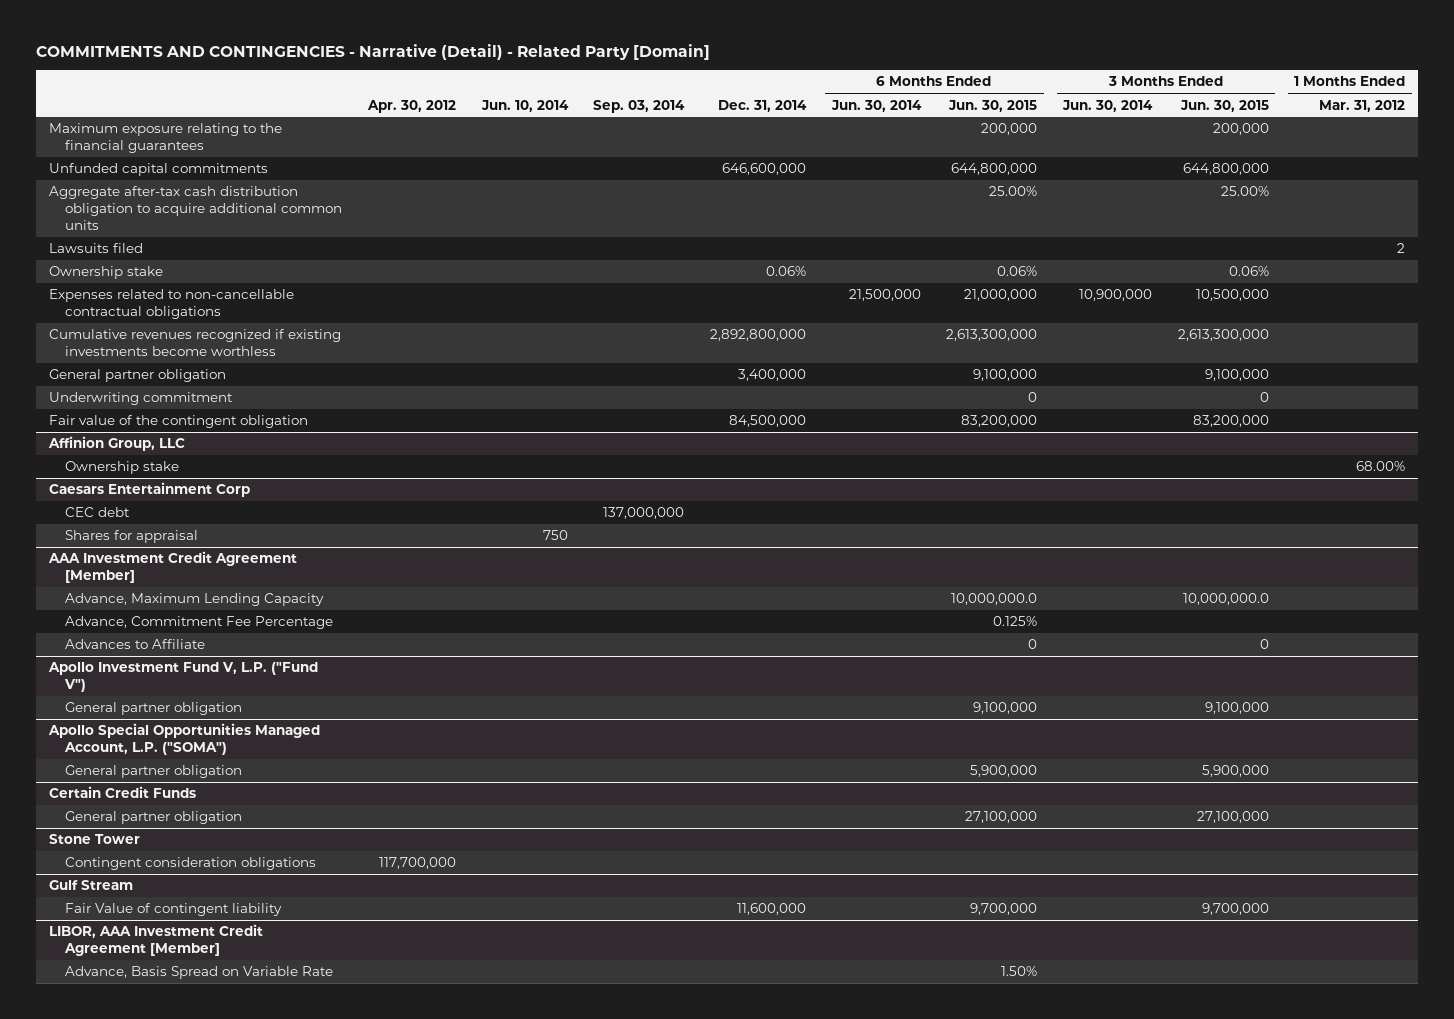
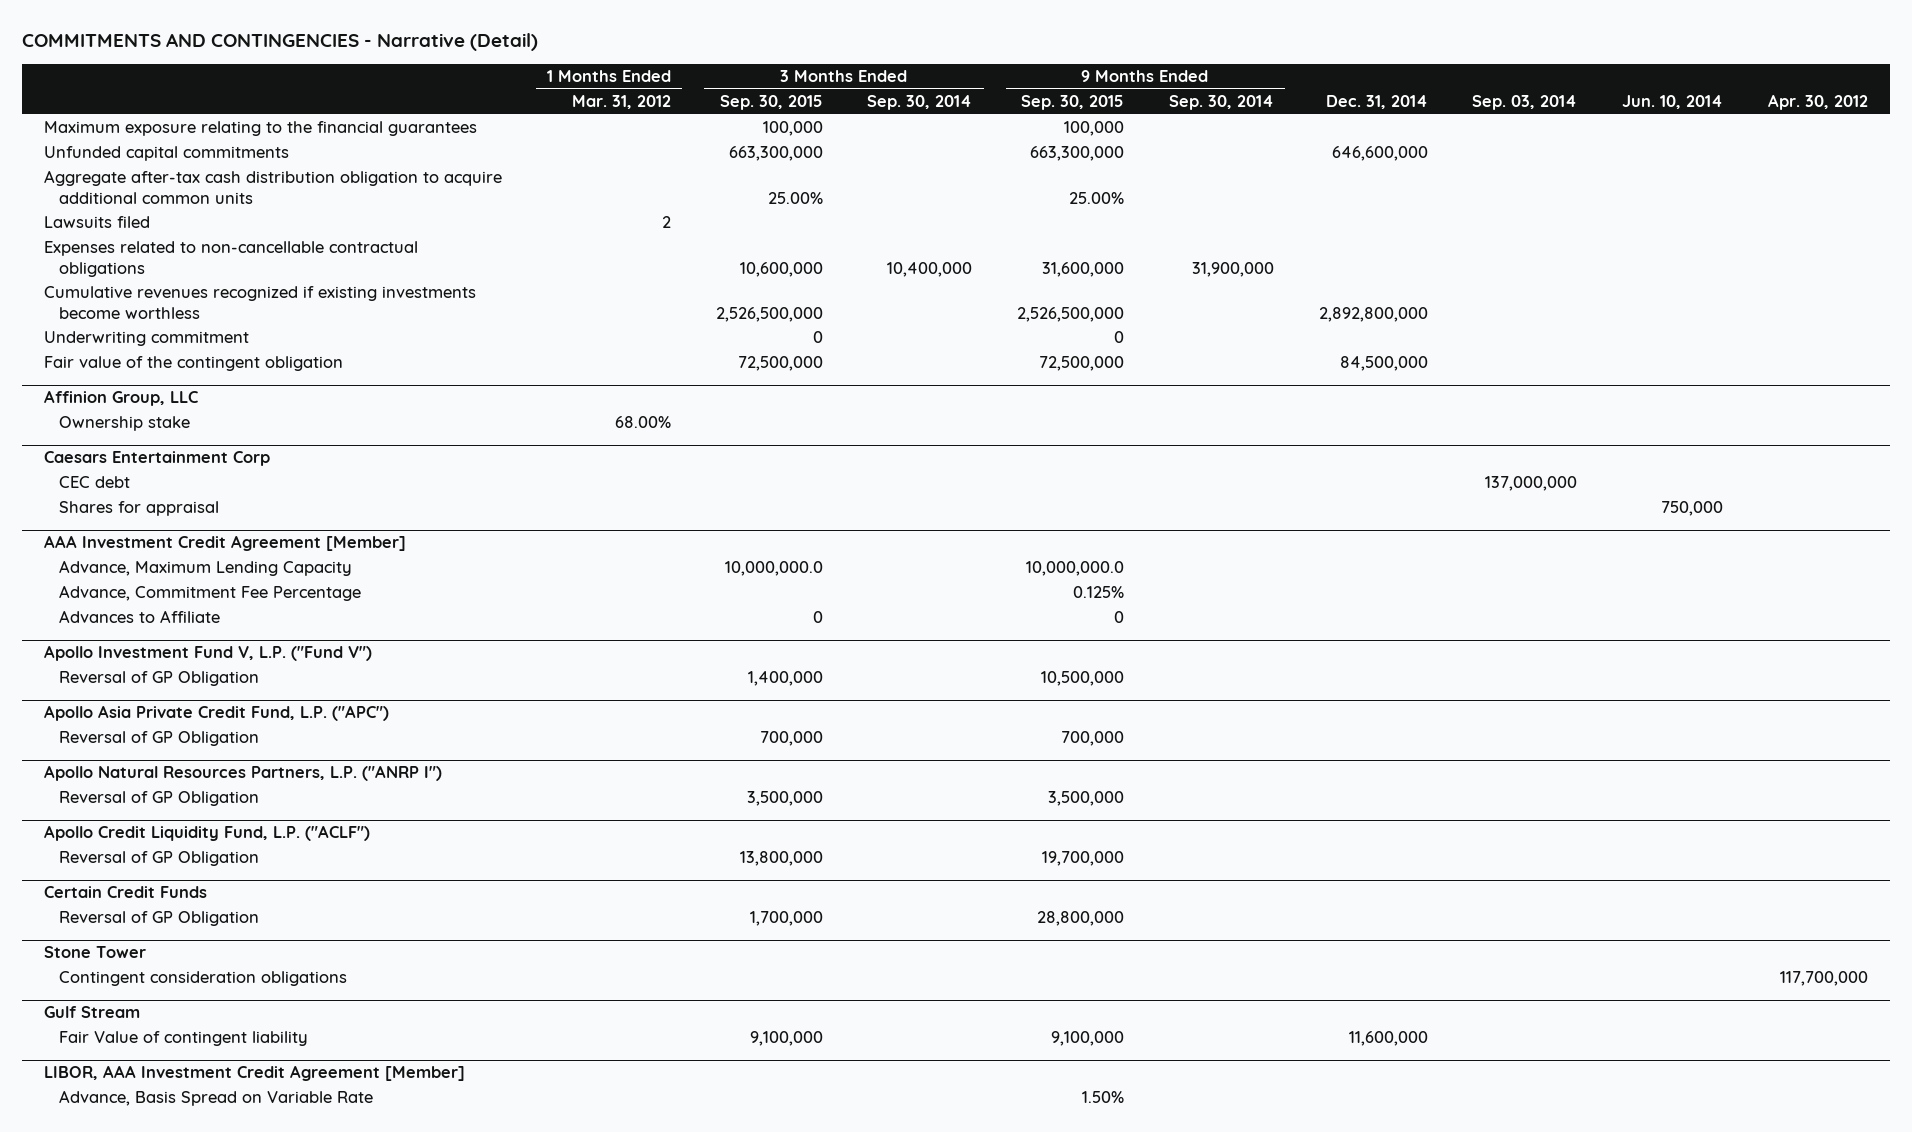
- COMMITMENTS AND CONTINGENCIES - Narrative (Detail) - Related Party [Domain]
+ COMMITMENTS AND CONTINGENCIES - Narrative (Detail)
- | Apr. 30, 2012 | Jun. 10, 2014 | Sep. 03, 2014 | Dec. 31, 2014 | 6 Months Ended Jun. 30, 2014 | 6 Months Ended Jun. 30, 2015 | 3 Months Ended Jun. 30, 2014 | 3 Months Ended Jun. 30, 2015 | 1 Months Ended Mar. 31, 2012
+ | 1 Months Ended Mar. 31, 2012 | 3 Months Ended Sep. 30, 2015 | 3 Months Ended Sep. 30, 2014 | 9 Months Ended Sep. 30, 2015 | 9 Months Ended Sep. 30, 2014 | Dec. 31, 2014 | Sep. 03, 2014 | Jun. 10, 2014 | Apr. 30, 2012
- Ownership stake | | | | 0.06% | | 0.06% | | 0.06% |
- General partner obligation | | | | 3,400,000 | | 9,100,000 | | 9,100,000 |
@ Caesars Entertainment Corp
- Shares for appraisal | | 750 | | | | | | |
+ Shares for appraisal | | | | | | | | 750,000 |
@ Apollo Investment Fund V, L.P. ("Fund V")
- General partner obligation | | | | | | 9,100,000 | | 9,100,000 |
- Apollo Special Opportunities Managed Account, L.P. ("SOMA")
- General partner obligation | | | | | | 5,900,000 | | 5,900,000 |
@ Apollo Investment Fund V, L.P. ("Fund V")
+ Reversal of GP Obligation | | 1,400,000 | | 10,500,000 | | | | |
+ Apollo Asia Private Credit Fund, L.P. ("APC")
+ Reversal of GP Obligation | | 700,000 | | 700,000 | | | | |
+ Apollo Natural Resources Partners, L.P. ("ANRP I")
+ Reversal of GP Obligation | | 3,500,000 | | 3,500,000 | | | | |
+ Apollo Credit Liquidity Fund, L.P. ("ACLF")
+ Reversal of GP Obligation | | 13,800,000 | | 19,700,000 | | | | |
@ Certain Credit Funds
- General partner obligation | | | | | | 27,100,000 | | 27,100,000 |
+ Reversal of GP Obligation | | 1,700,000 | | 28,800,000 | | | | |

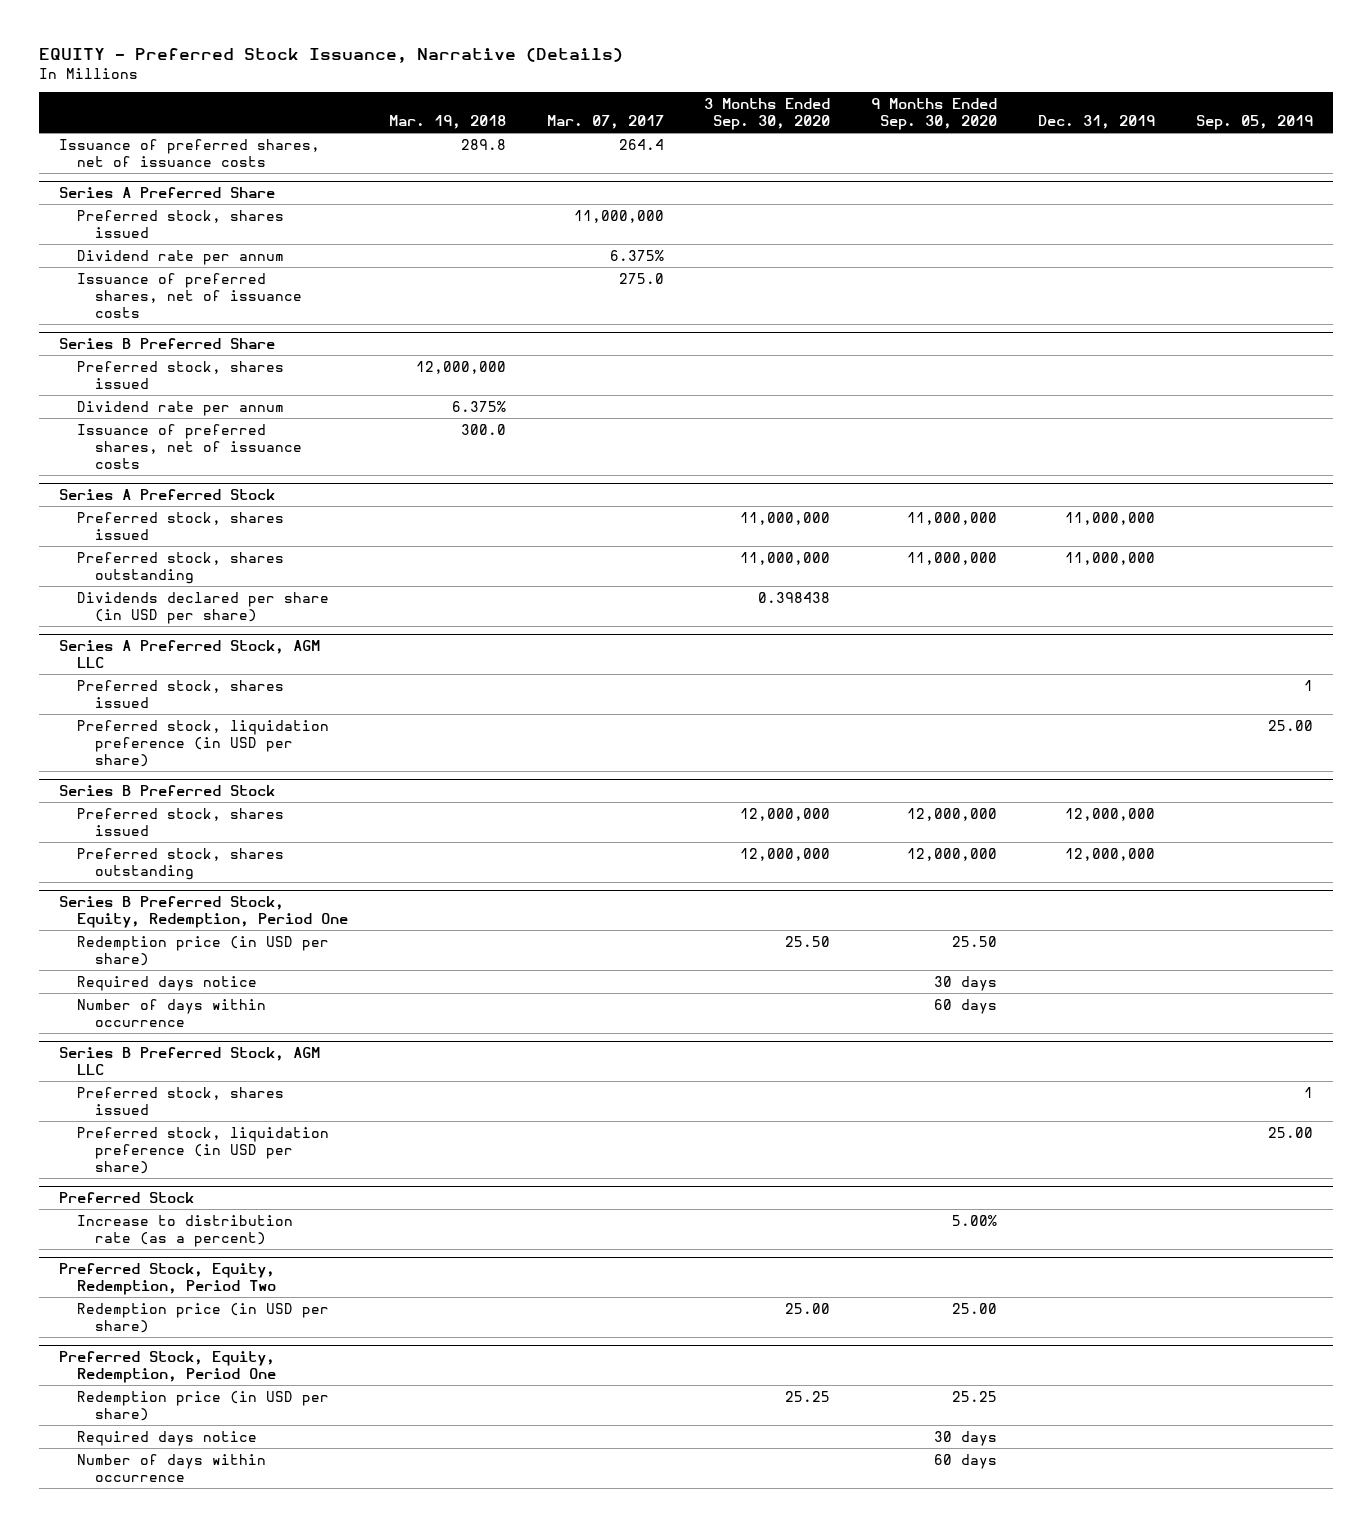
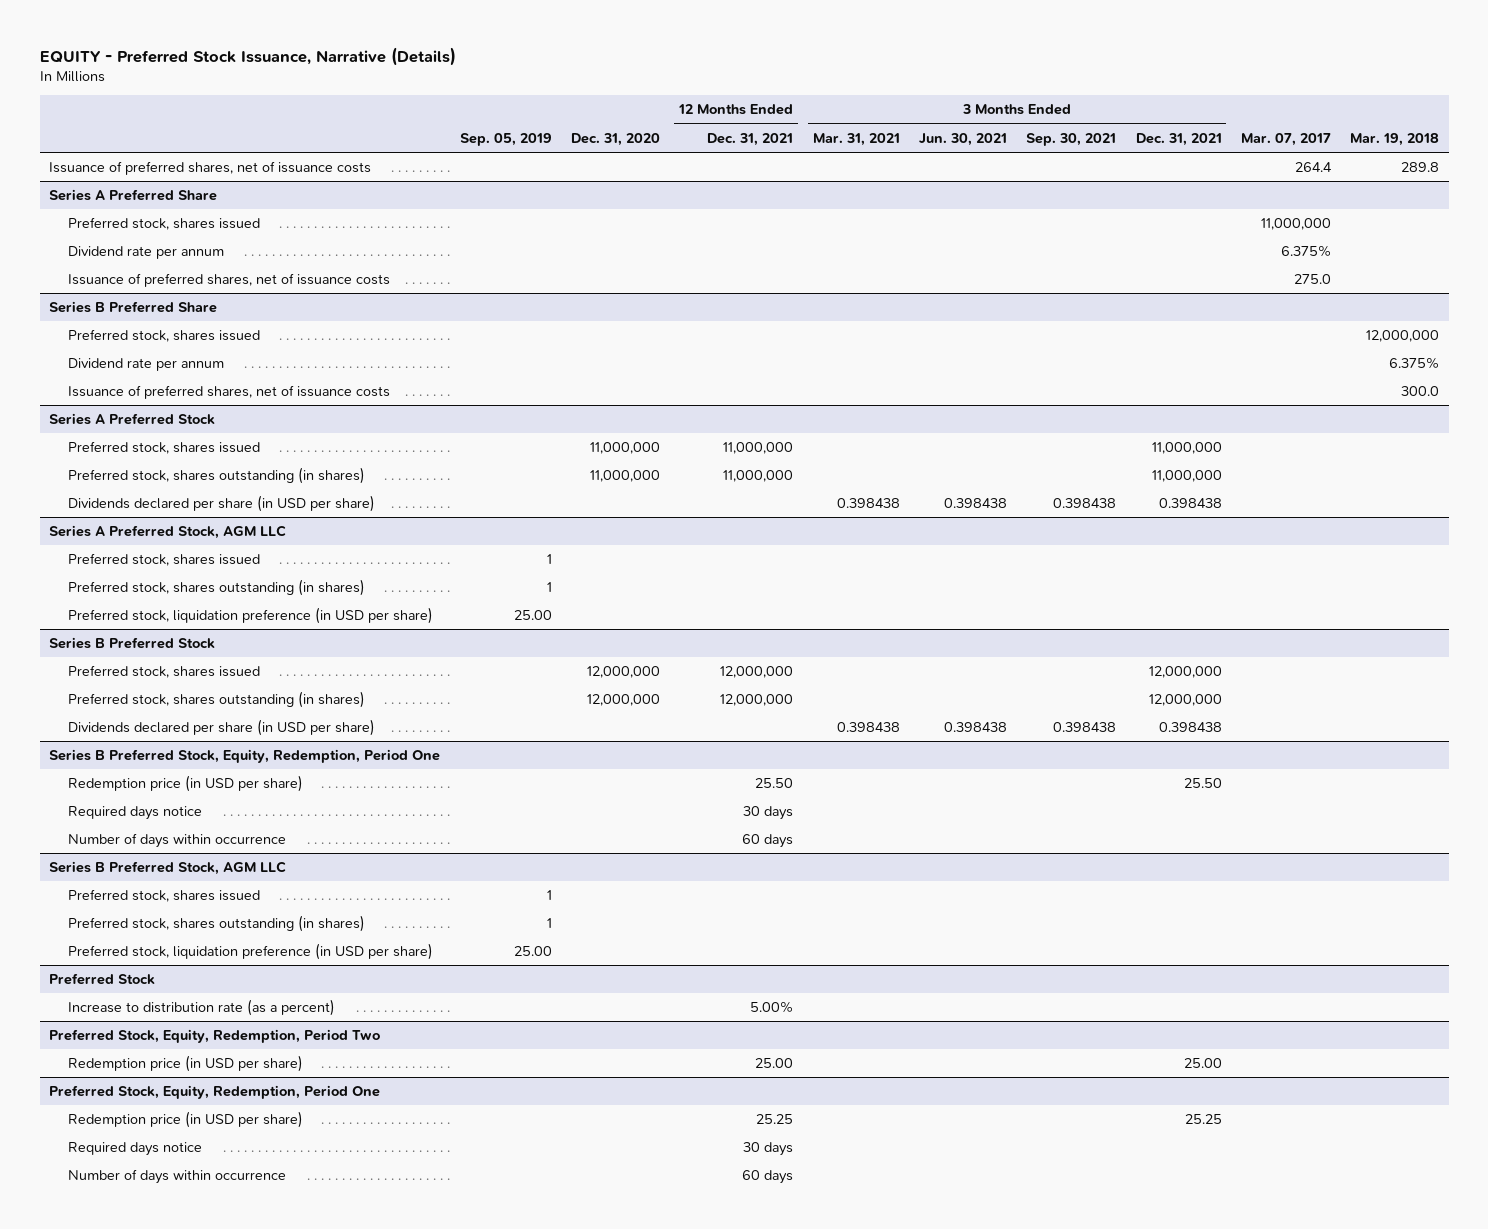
- | Mar. 19, 2018 | Mar. 07, 2017 | 3 Months Ended Sep. 30, 2020 | 9 Months Ended Sep. 30, 2020 | Dec. 31, 2019 | Sep. 05, 2019
+ | Sep. 05, 2019 | Dec. 31, 2020 | 12 Months Ended Dec. 31, 2021 | 3 Months Ended Mar. 31, 2021 | 3 Months Ended Jun. 30, 2021 | 3 Months Ended Sep. 30, 2021 | 3 Months Ended Dec. 31, 2021 | Mar. 07, 2017 | Mar. 19, 2018
@ Series A Preferred Stock
- Preferred stock, shares outstanding | | | 11,000,000 | 11,000,000 | 11,000,000 |
+ Preferred stock, shares outstanding (in shares) | | 11,000,000 | 11,000,000 | | | | 11,000,000 | |
@ Series A Preferred Stock, AGM LLC
+ Preferred stock, shares outstanding (in shares) | 1 | | | | | | | |
@ Series B Preferred Stock
- Preferred stock, shares outstanding | | | 12,000,000 | 12,000,000 | 12,000,000 |
+ Preferred stock, shares outstanding (in shares) | | 12,000,000 | 12,000,000 | | | | 12,000,000 | |
+ Dividends declared per share (in USD per share) | | | | 0.398438 | 0.398438 | 0.398438 | 0.398438 | |
@ Series B Preferred Stock, AGM LLC
+ Preferred stock, shares outstanding (in shares) | 1 | | | | | | | |

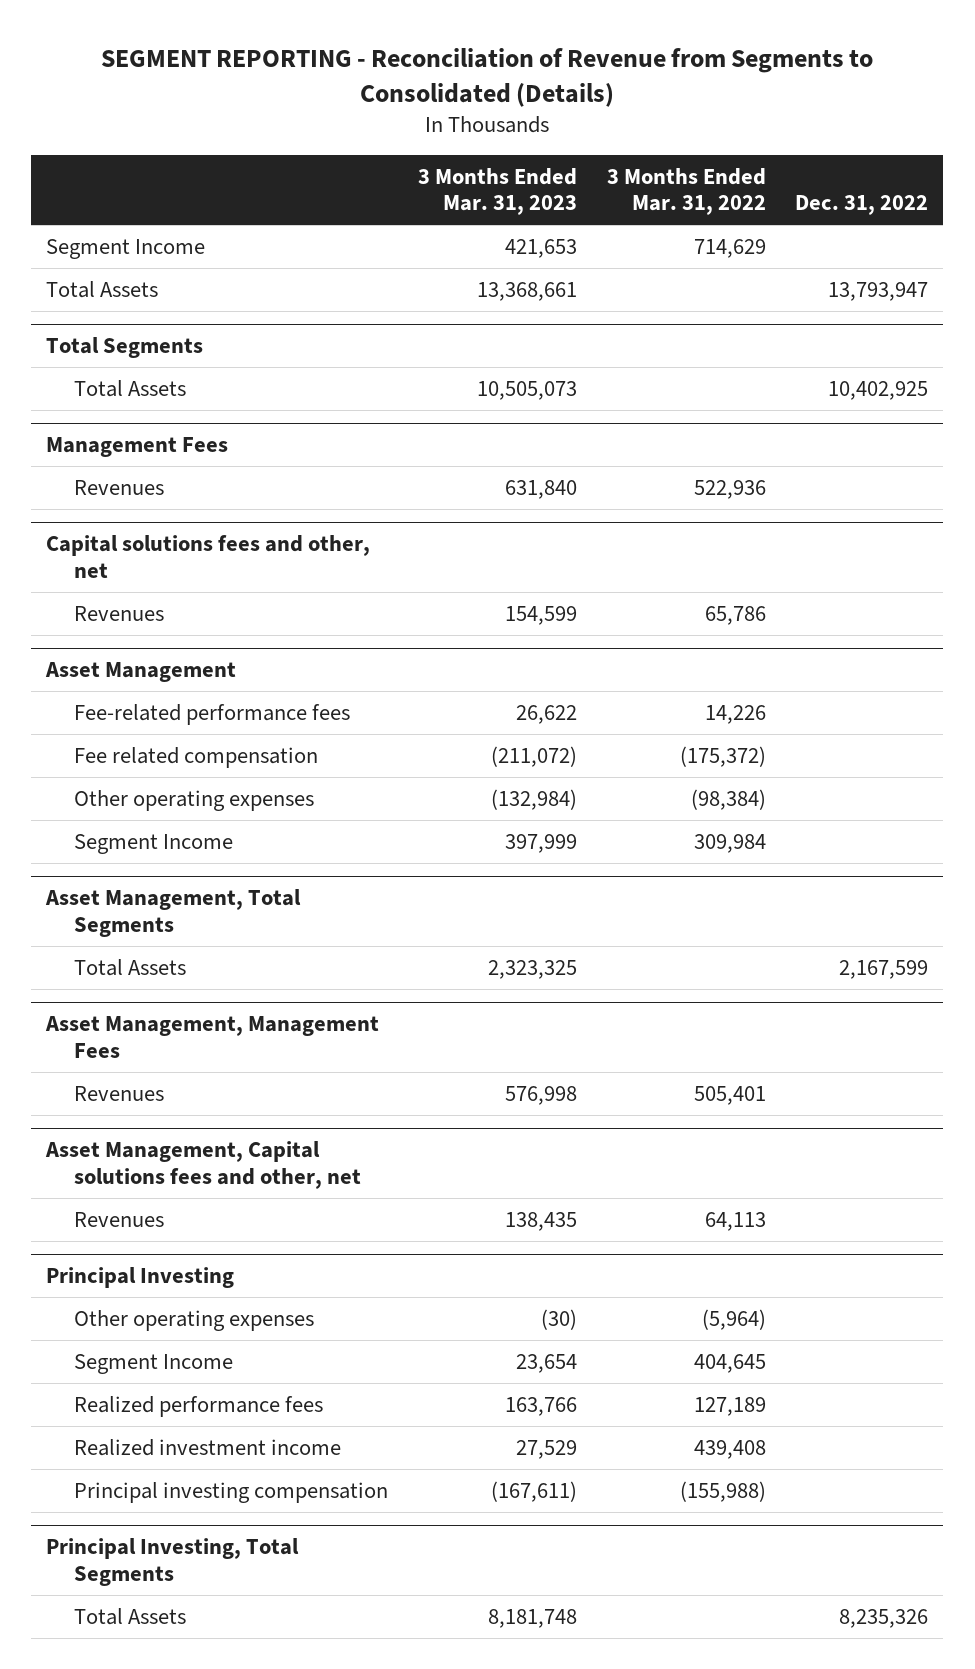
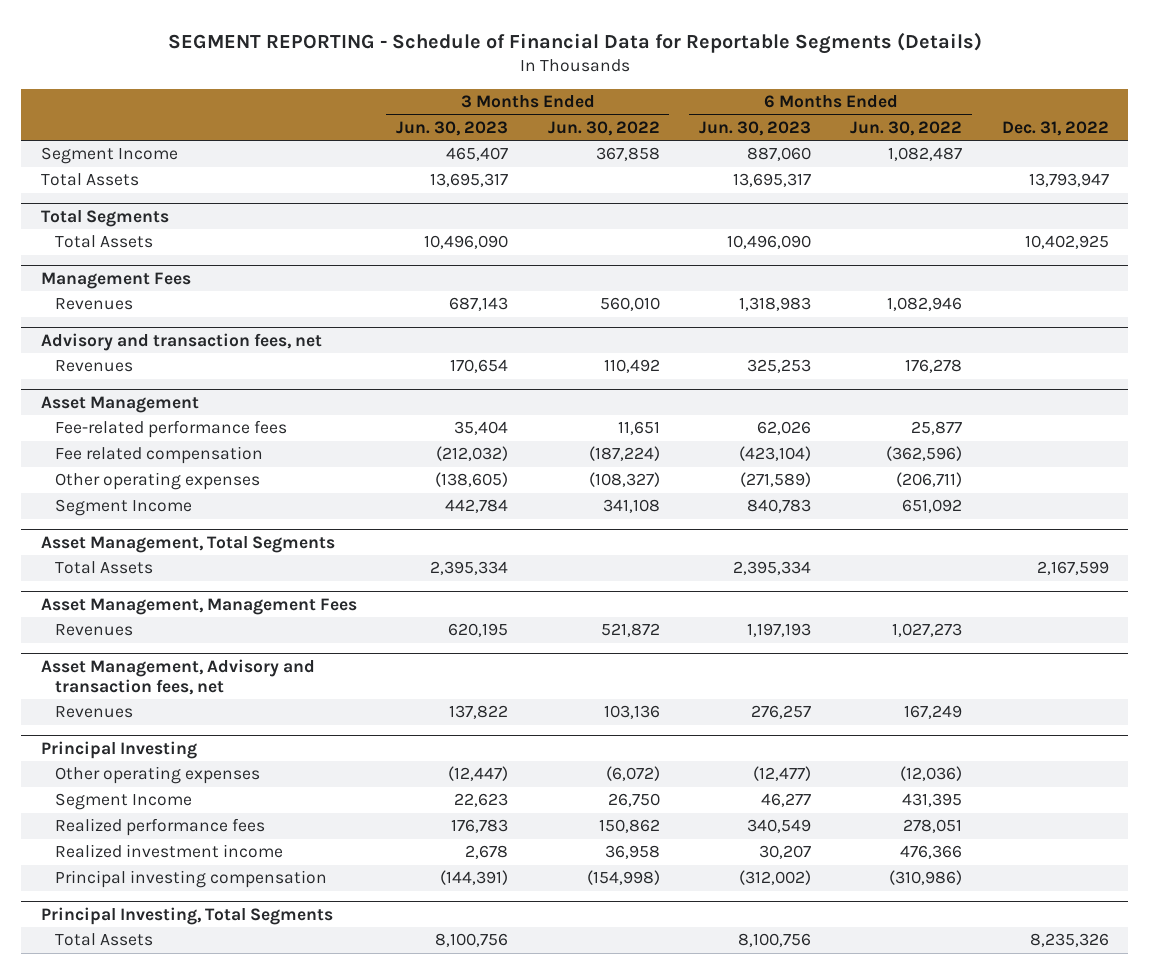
- SEGMENT REPORTING - Reconciliation of Revenue from Segments to Consolidated (Details)
+ SEGMENT REPORTING - Schedule of Financial Data for Reportable Segments (Details)
- | 3 Months Ended Mar. 31, 2023 | 3 Months Ended Mar. 31, 2022 | Dec. 31, 2022
+ | 3 Months Ended Jun. 30, 2023 | 3 Months Ended Jun. 30, 2022 | 6 Months Ended Jun. 30, 2023 | 6 Months Ended Jun. 30, 2022 | Dec. 31, 2022
- Capital solutions fees and other, net
+ Advisory and transaction fees, net
- Asset Management, Capital solutions fees and other, net
+ Asset Management, Advisory and transaction fees, net

